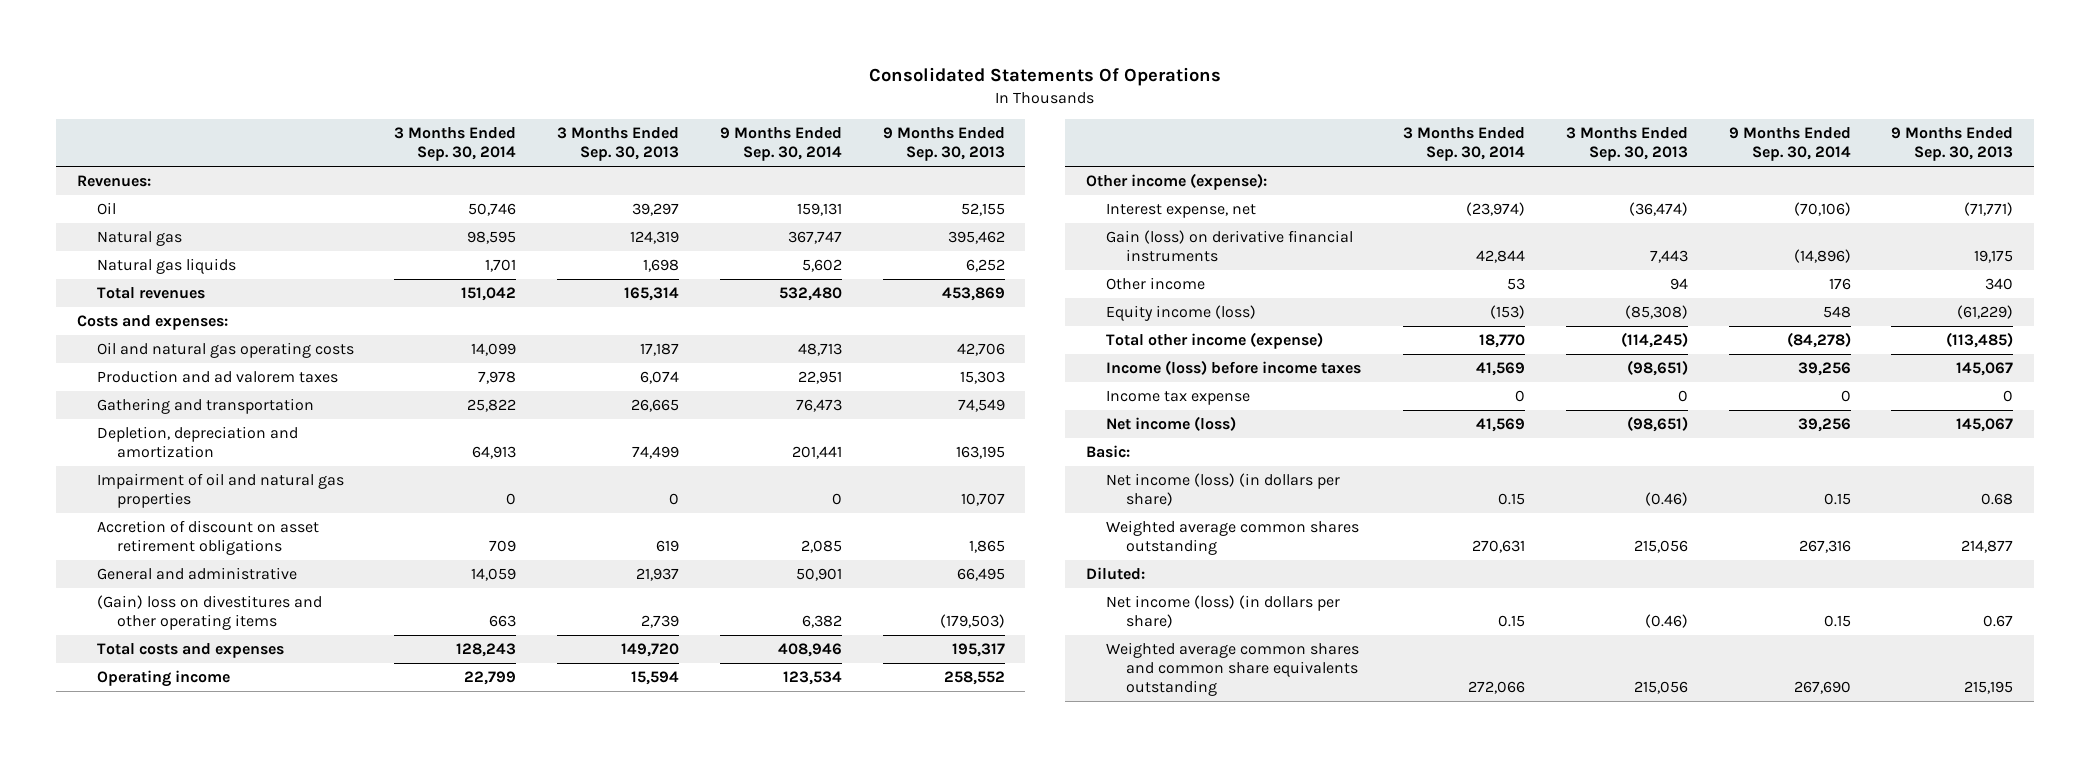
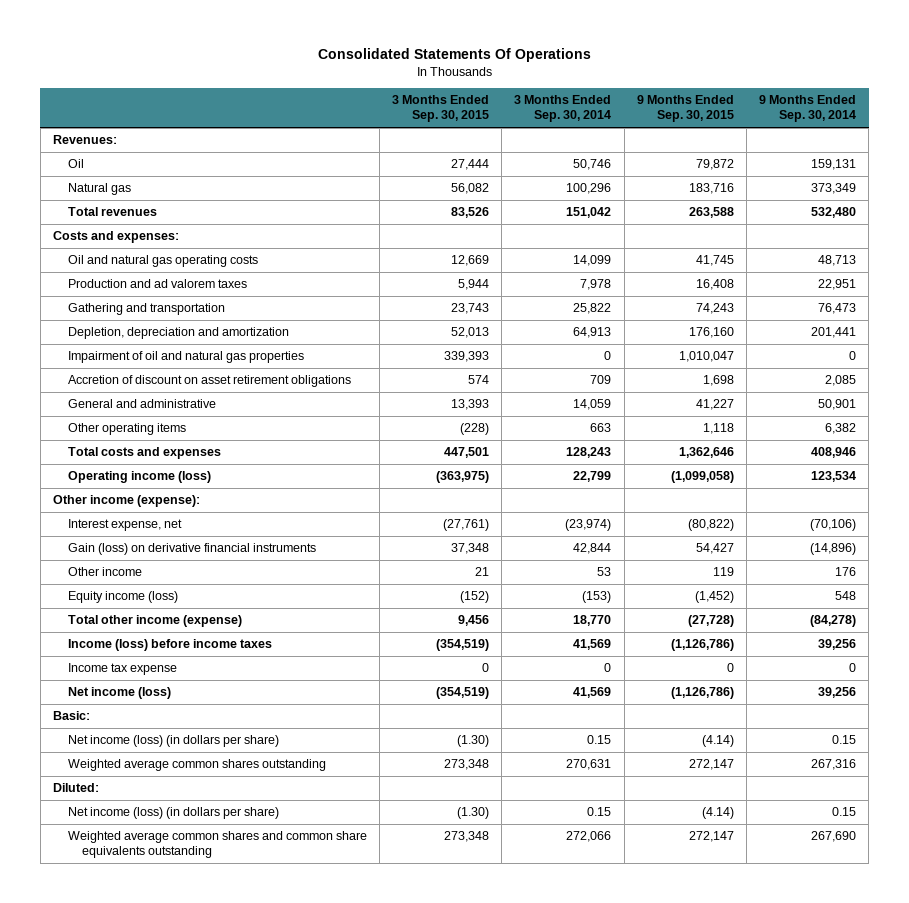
- | 3 Months Ended Sep. 30, 2014 | 3 Months Ended Sep. 30, 2013 | 9 Months Ended Sep. 30, 2014 | 9 Months Ended Sep. 30, 2013
+ | 3 Months Ended Sep. 30, 2015 | 3 Months Ended Sep. 30, 2014 | 9 Months Ended Sep. 30, 2015 | 9 Months Ended Sep. 30, 2014
- Natural gas | 98,595 | 124,319 | 367,747 | 395,462
- Natural gas liquids | 1,701 | 1,698 | 5,602 | 6,252
+ Natural gas | 56,082 | 100,296 | 183,716 | 373,349
- (Gain) loss on divestitures and other operating items | 663 | 2,739 | 6,382 | (179,503)
+ Other operating items | (228) | 663 | 1,118 | 6,382
- Operating income | 22,799 | 15,594 | 123,534 | 258,552
+ Operating income (loss) | (363,975) | 22,799 | (1,099,058) | 123,534

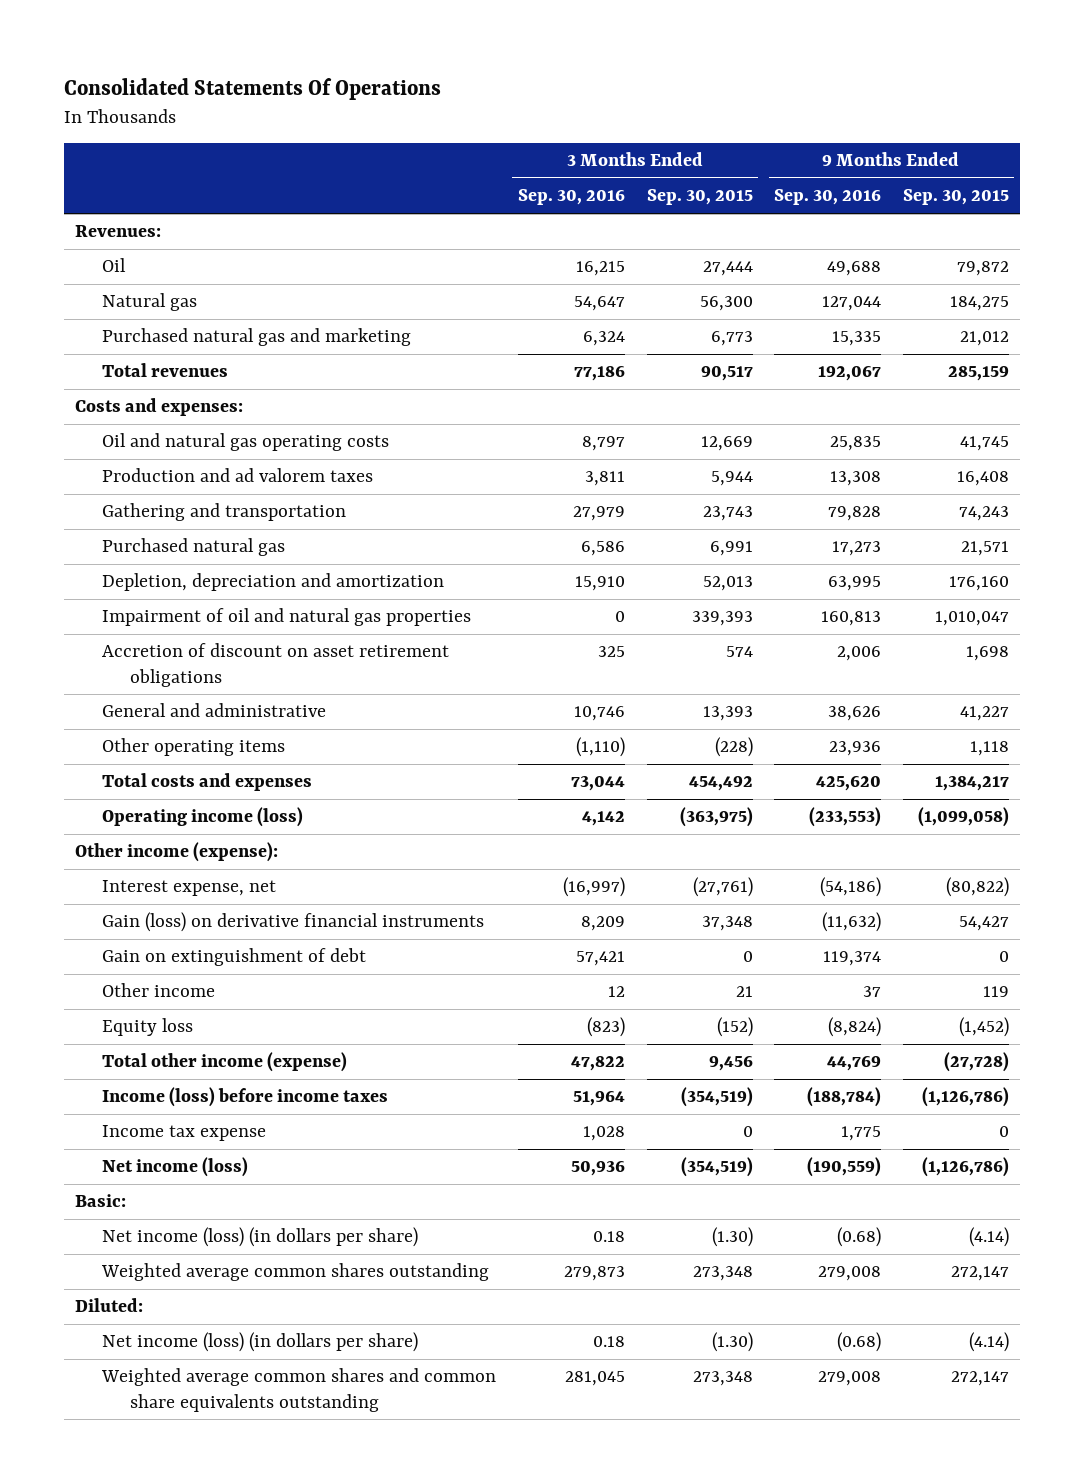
- | 3 Months Ended Sep. 30, 2015 | 3 Months Ended Sep. 30, 2014 | 9 Months Ended Sep. 30, 2015 | 9 Months Ended Sep. 30, 2014
+ | 3 Months Ended Sep. 30, 2016 | 3 Months Ended Sep. 30, 2015 | 9 Months Ended Sep. 30, 2016 | 9 Months Ended Sep. 30, 2015
- Natural gas | 56,082 | 100,296 | 183,716 | 373,349
- Total revenues | 83,526 | 151,042 | 263,588 | 532,480
+ Natural gas | 54,647 | 56,300 | 127,044 | 184,275
+ Purchased natural gas and marketing | 6,324 | 6,773 | 15,335 | 21,012
+ Total revenues | 77,186 | 90,517 | 192,067 | 285,159
+ Purchased natural gas | 6,586 | 6,991 | 17,273 | 21,571
- Total costs and expenses | 447,501 | 128,243 | 1,362,646 | 408,946
+ Total costs and expenses | 73,044 | 454,492 | 425,620 | 1,384,217
+ Gain on extinguishment of debt | 57,421 | 0 | 119,374 | 0
- Equity income (loss) | (152) | (153) | (1,452) | 548
+ Equity loss | (823) | (152) | (8,824) | (1,452)

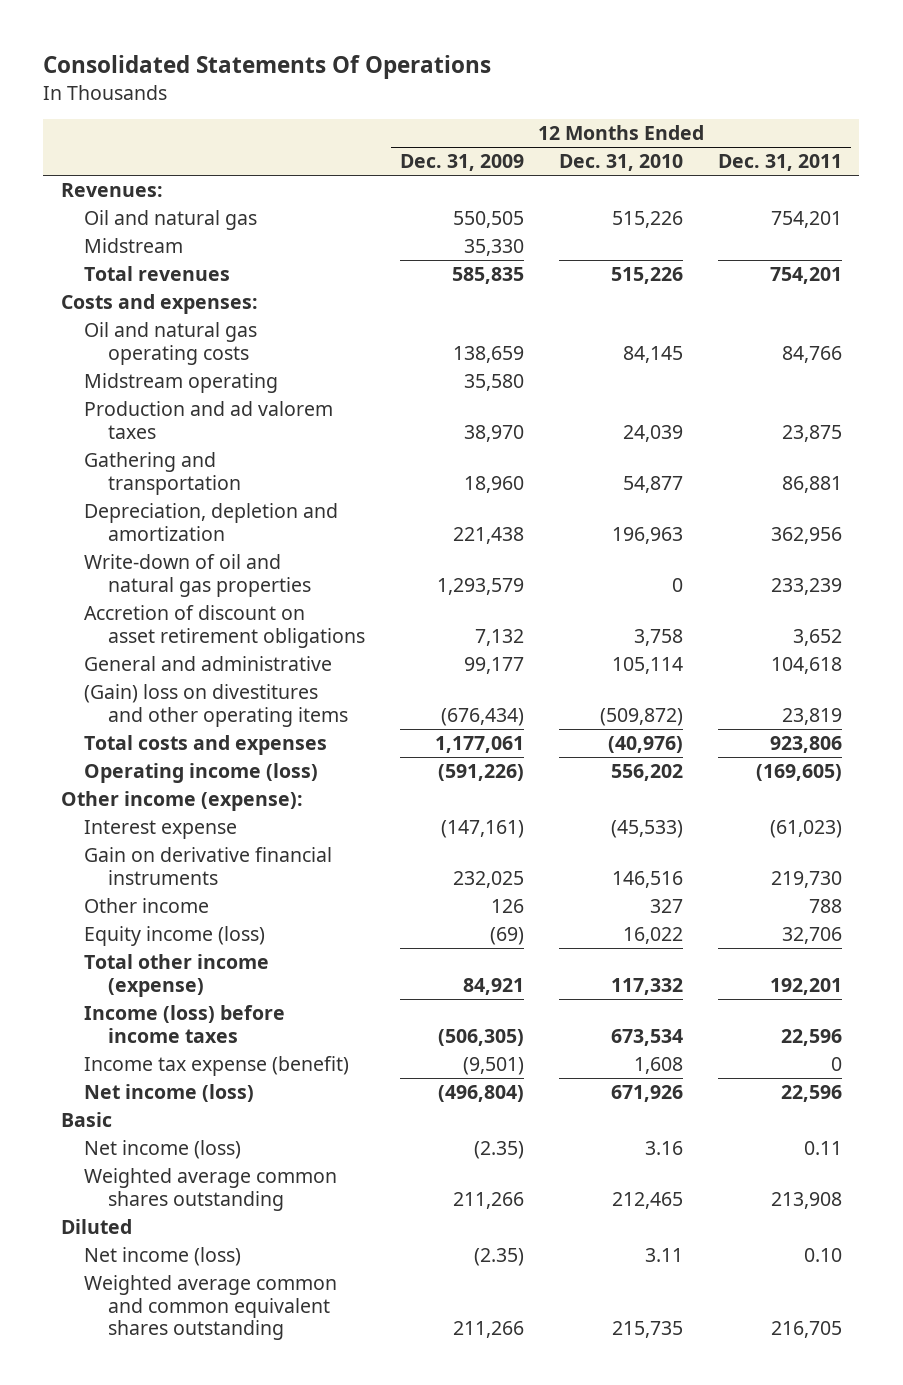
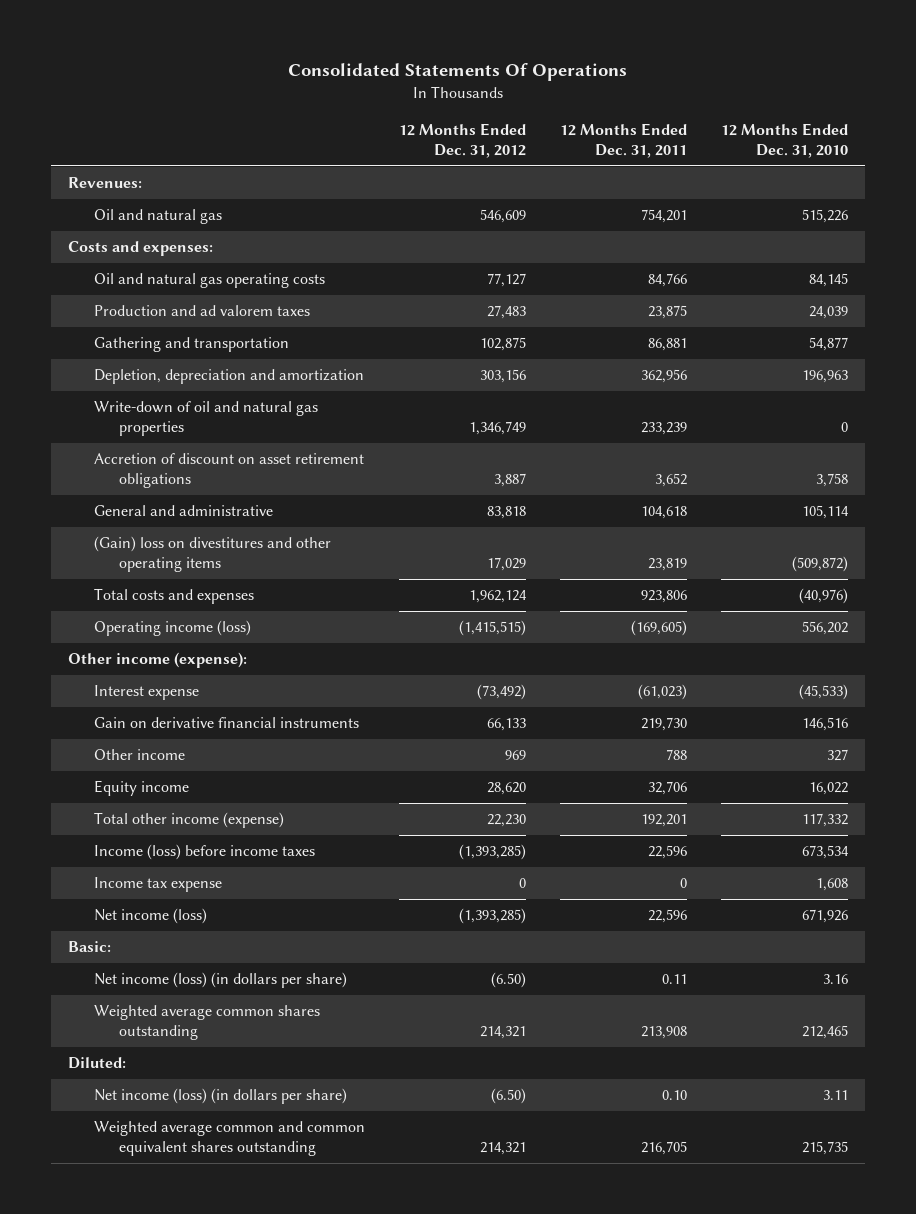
- | 12 Months Ended Dec. 31, 2009 | 12 Months Ended Dec. 31, 2010 | 12 Months Ended Dec. 31, 2011
+ | 12 Months Ended Dec. 31, 2012 | 12 Months Ended Dec. 31, 2011 | 12 Months Ended Dec. 31, 2010
- Midstream | 35,330 | |
- Total revenues | 585,835 | 515,226 | 754,201
- Midstream operating | 35,580 | |
- Depreciation, depletion and amortization | 221,438 | 196,963 | 362,956
+ Depletion, depreciation and amortization | 303,156 | 362,956 | 196,963
- Equity income (loss) | (69) | 16,022 | 32,706
+ Equity income | 28,620 | 32,706 | 16,022
- Income tax expense (benefit) | (9,501) | 1,608 | 0
+ Income tax expense | 0 | 0 | 1,608
- Basic
- Net income (loss) | (2.35) | 3.16 | 0.11
+ Basic:
+ Net income (loss) (in dollars per share) | (6.50) | 0.11 | 3.16
- Diluted
- Net income (loss) | (2.35) | 3.11 | 0.10
+ Diluted:
+ Net income (loss) (in dollars per share) | (6.50) | 0.10 | 3.11

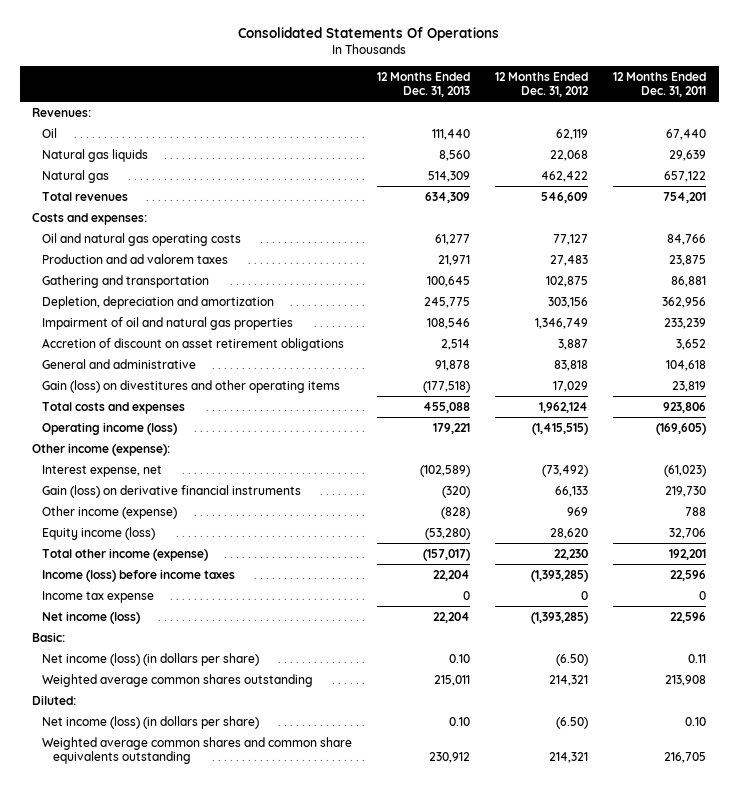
- | 12 Months Ended Dec. 31, 2012 | 12 Months Ended Dec. 31, 2011 | 12 Months Ended Dec. 31, 2010
+ | 12 Months Ended Dec. 31, 2013 | 12 Months Ended Dec. 31, 2012 | 12 Months Ended Dec. 31, 2011
- Oil and natural gas | 546,609 | 754,201 | 515,226
+ Oil | 111,440 | 62,119 | 67,440
+ Natural gas liquids | 8,560 | 22,068 | 29,639
+ Natural gas | 514,309 | 462,422 | 657,122
+ Total revenues | 634,309 | 546,609 | 754,201
- Write-down of oil and natural gas properties | 1,346,749 | 233,239 | 0
+ Impairment of oil and natural gas properties | 108,546 | 1,346,749 | 233,239
- (Gain) loss on divestitures and other operating items | 17,029 | 23,819 | (509,872)
+ Gain (loss) on divestitures and other operating items | (177,518) | 17,029 | 23,819
- Interest expense | (73,492) | (61,023) | (45,533)
- Gain on derivative financial instruments | 66,133 | 219,730 | 146,516
- Other income | 969 | 788 | 327
- Equity income | 28,620 | 32,706 | 16,022
+ Interest expense, net | (102,589) | (73,492) | (61,023)
+ Gain (loss) on derivative financial instruments | (320) | 66,133 | 219,730
+ Other income (expense) | (828) | 969 | 788
+ Equity income (loss) | (53,280) | 28,620 | 32,706
- Weighted average common and common equivalent shares outstanding | 214,321 | 216,705 | 215,735
+ Weighted average common shares and common share equivalents outstanding | 230,912 | 214,321 | 216,705

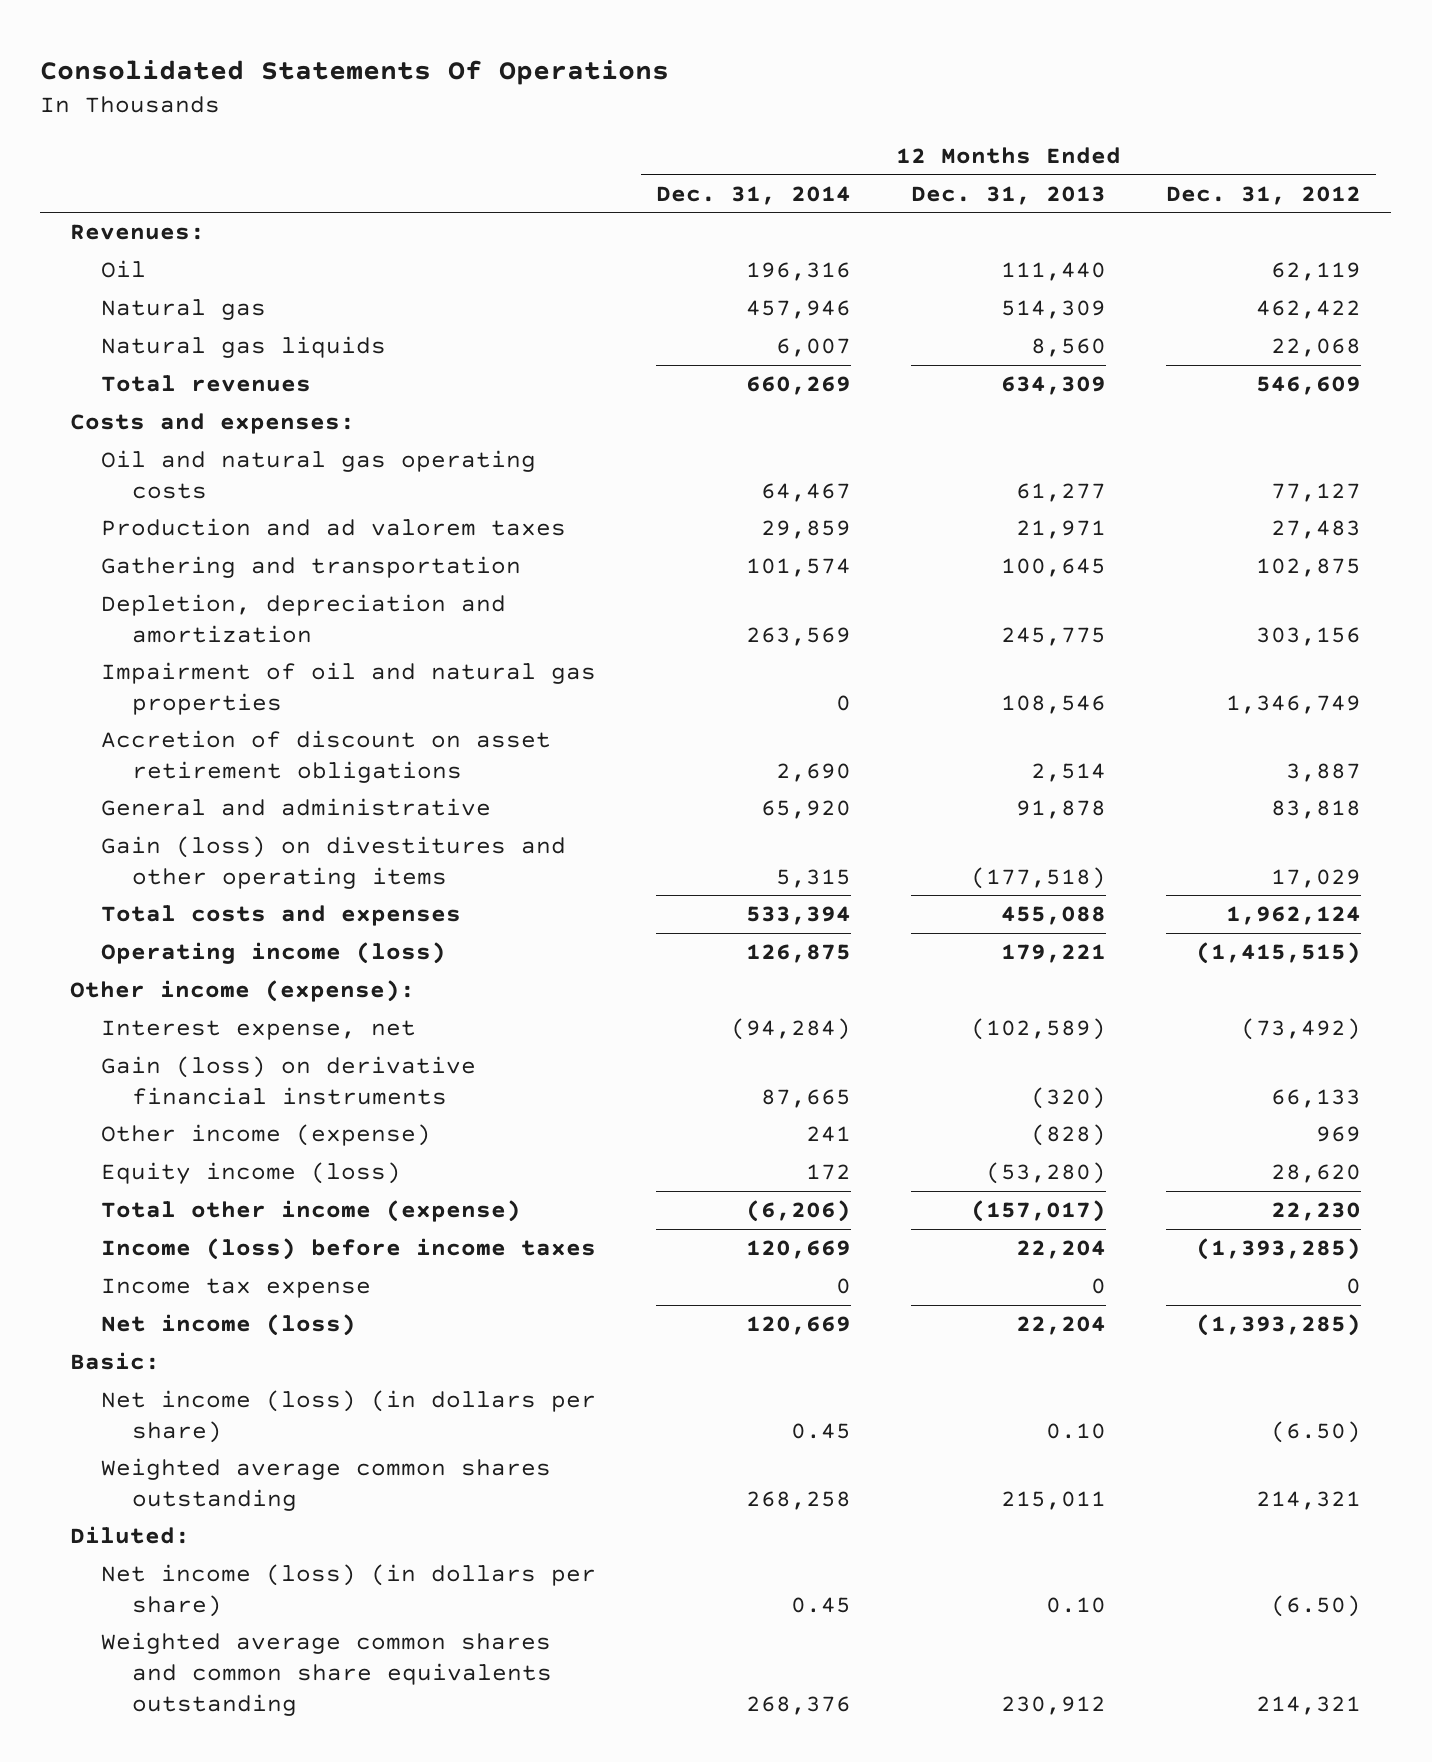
- | 12 Months Ended Dec. 31, 2013 | 12 Months Ended Dec. 31, 2012 | 12 Months Ended Dec. 31, 2011
+ | 12 Months Ended Dec. 31, 2014 | 12 Months Ended Dec. 31, 2013 | 12 Months Ended Dec. 31, 2012
moved down: Natural gas liquids | 6,007 | 8,560 | 22,068

